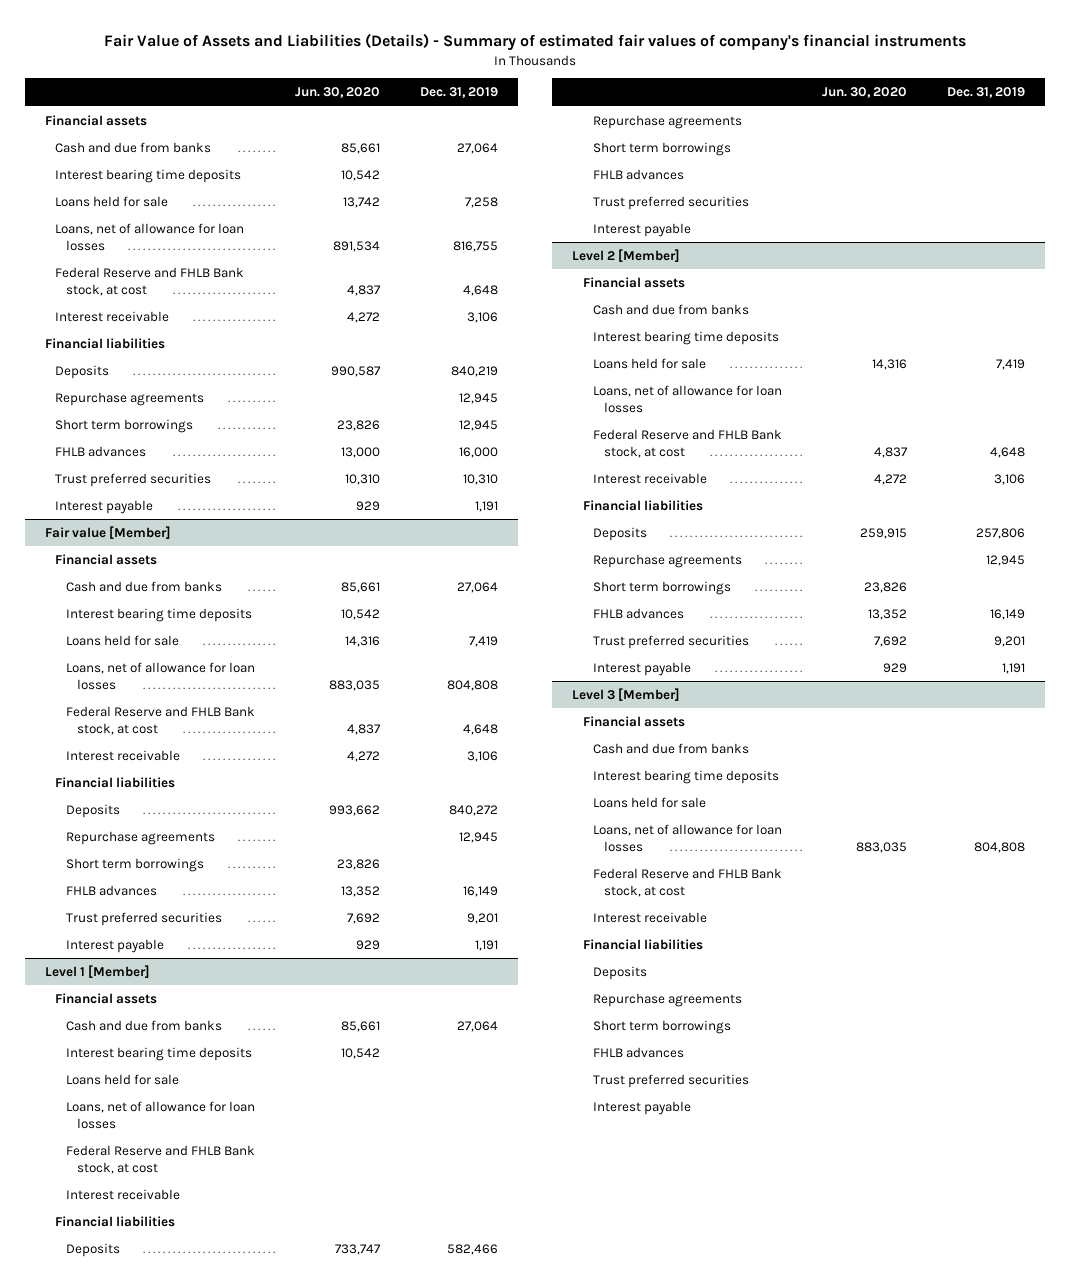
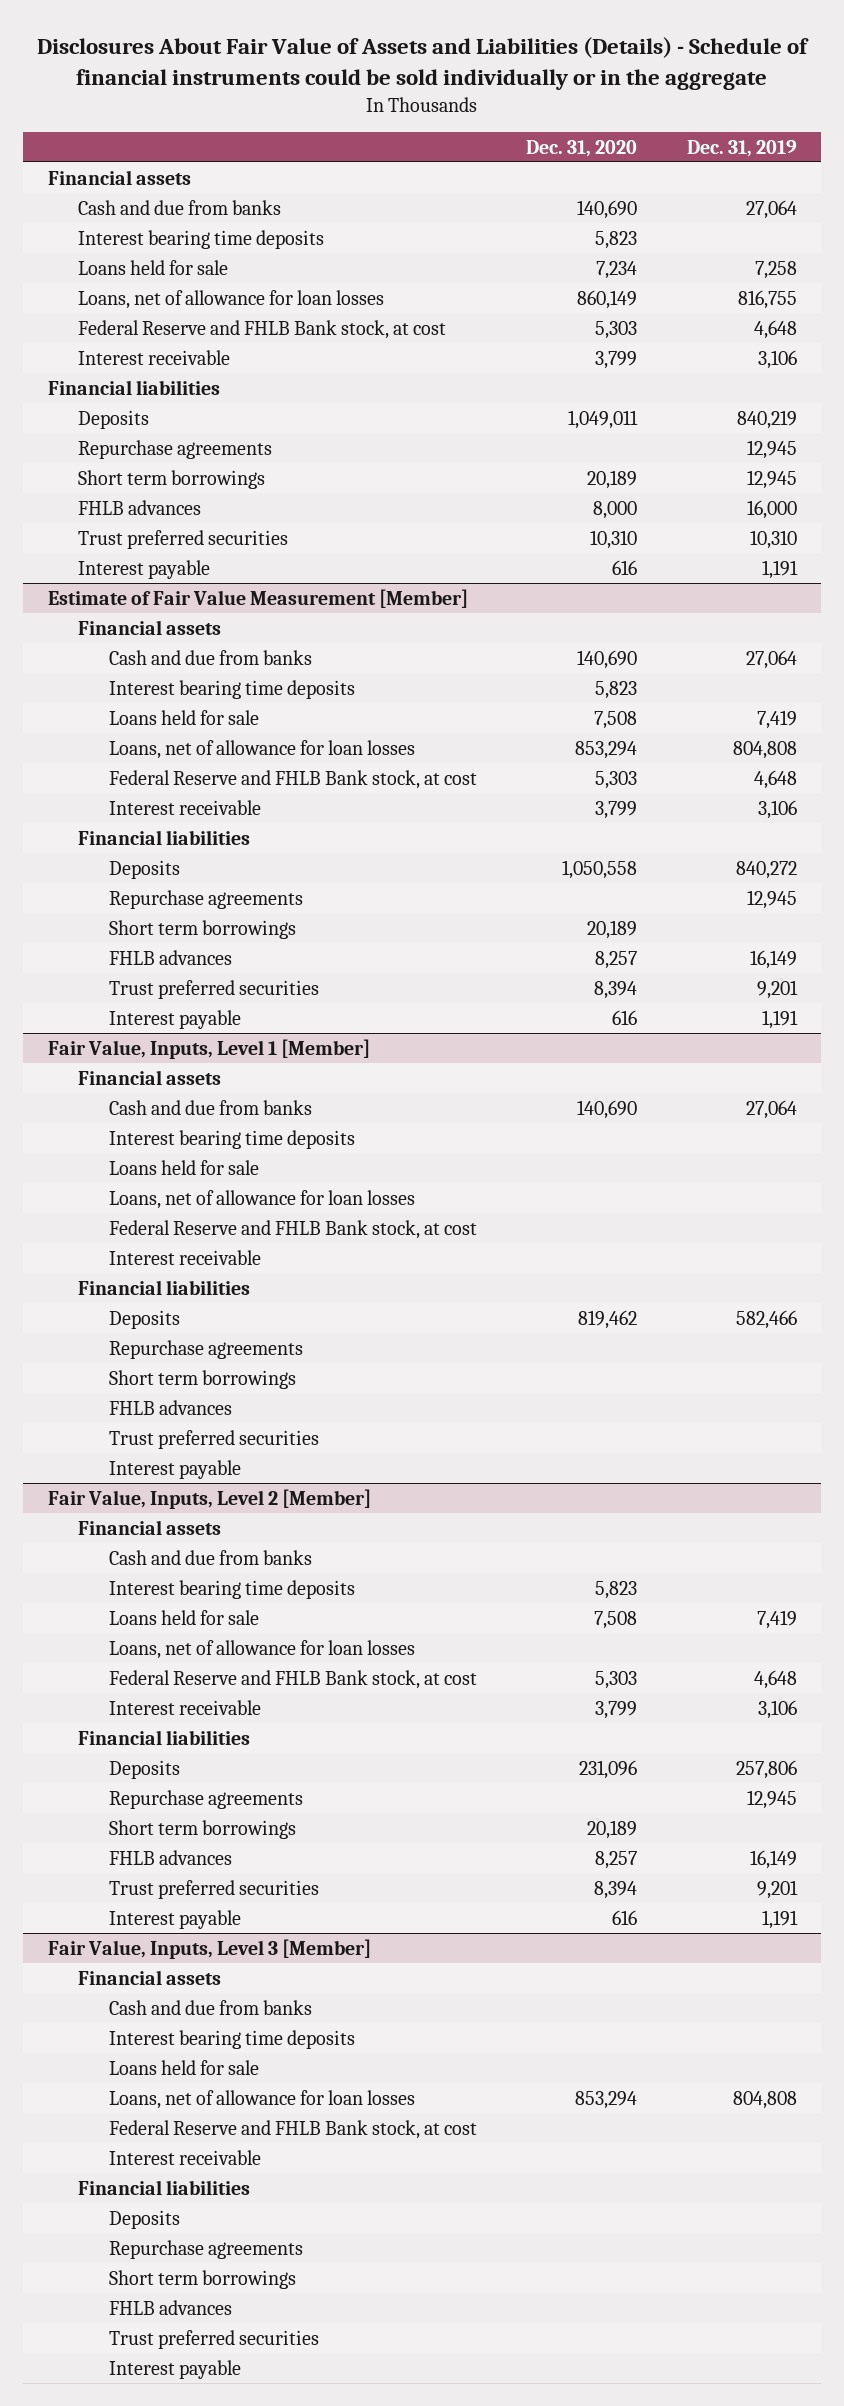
- Fair Value of Assets and Liabilities (Details) - Summary of estimated fair values of company's financial instruments
+ Disclosures About Fair Value of Assets and Liabilities (Details) - Schedule of financial instruments could be sold individually or in the aggregate
- | Jun. 30, 2020 | Dec. 31, 2019
+ | Dec. 31, 2020 | Dec. 31, 2019
- Fair value [Member]
+ Estimate of Fair Value Measurement [Member]
- Level 1 [Member]
+ Fair Value, Inputs, Level 1 [Member]
- Level 2 [Member]
+ Fair Value, Inputs, Level 2 [Member]
- Level 3 [Member]
+ Fair Value, Inputs, Level 3 [Member]

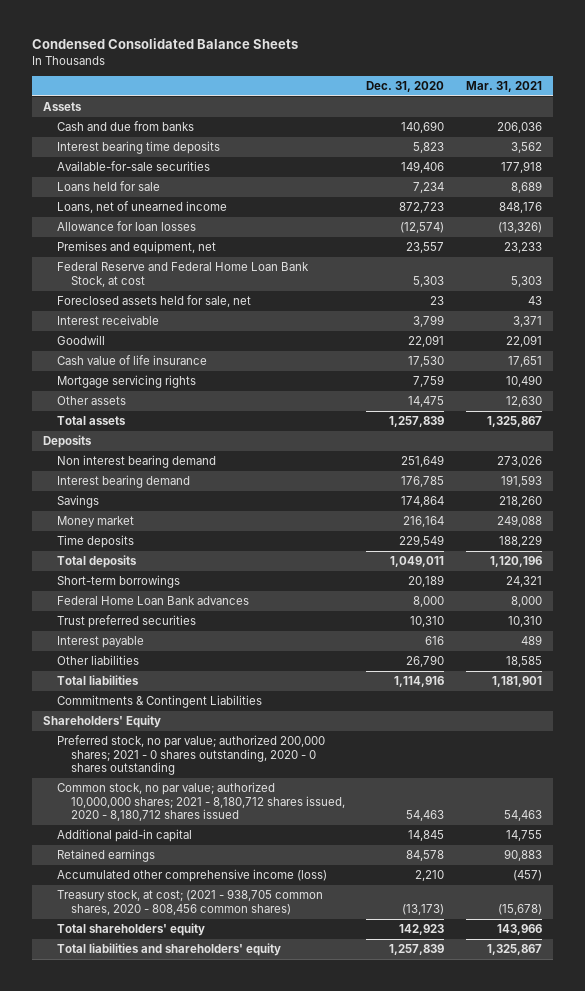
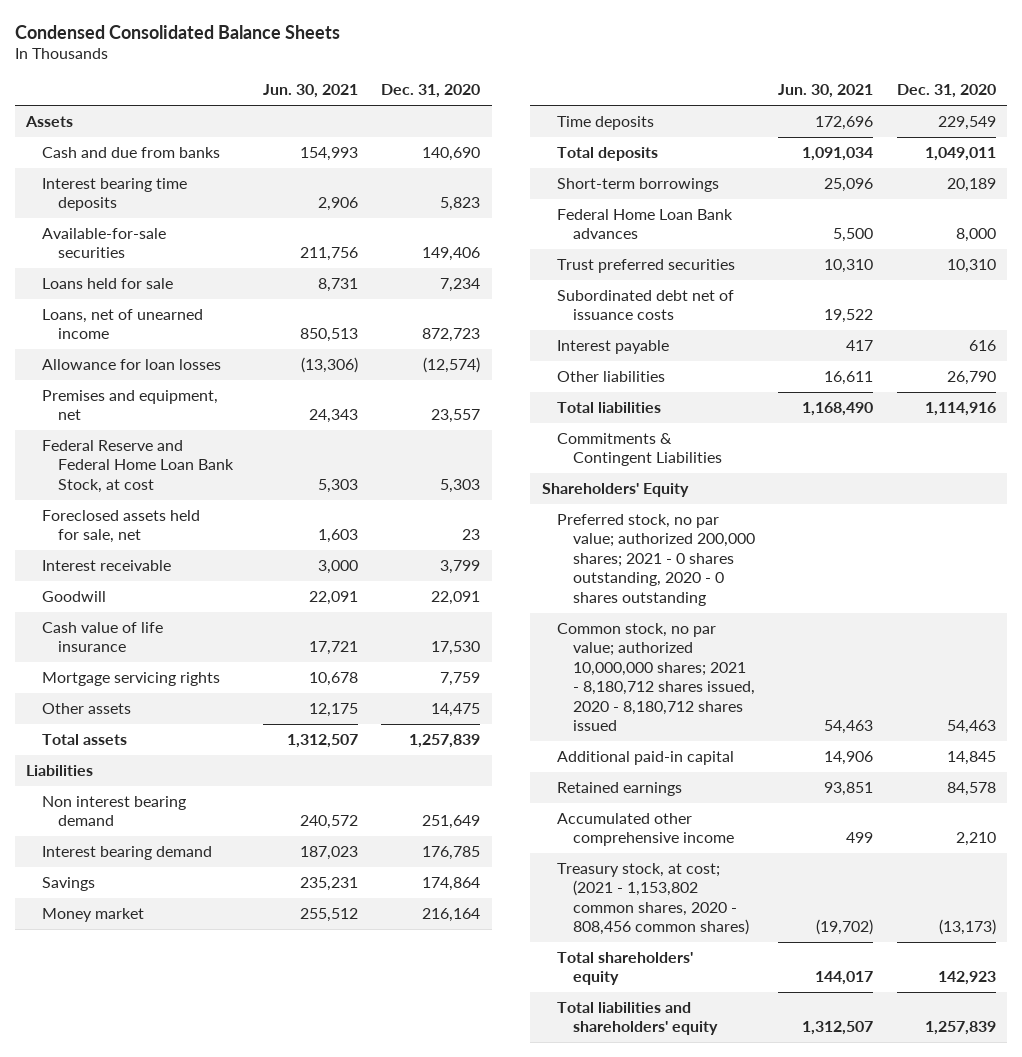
- | Dec. 31, 2020 | Mar. 31, 2021
+ | Jun. 30, 2021 | Dec. 31, 2020
- Deposits
+ Liabilities
+ Subordinated debt net of issuance costs | 19,522 |
- Accumulated other comprehensive income (loss) | 2,210 | (457)
- Treasury stock, at cost; (2021 - 938,705 common shares, 2020 - 808,456 common shares) | (13,173) | (15,678)
+ Accumulated other comprehensive income | 499 | 2,210
+ Treasury stock, at cost; (2021 - 1,153,802 common shares, 2020 - 808,456 common shares) | (19,702) | (13,173)

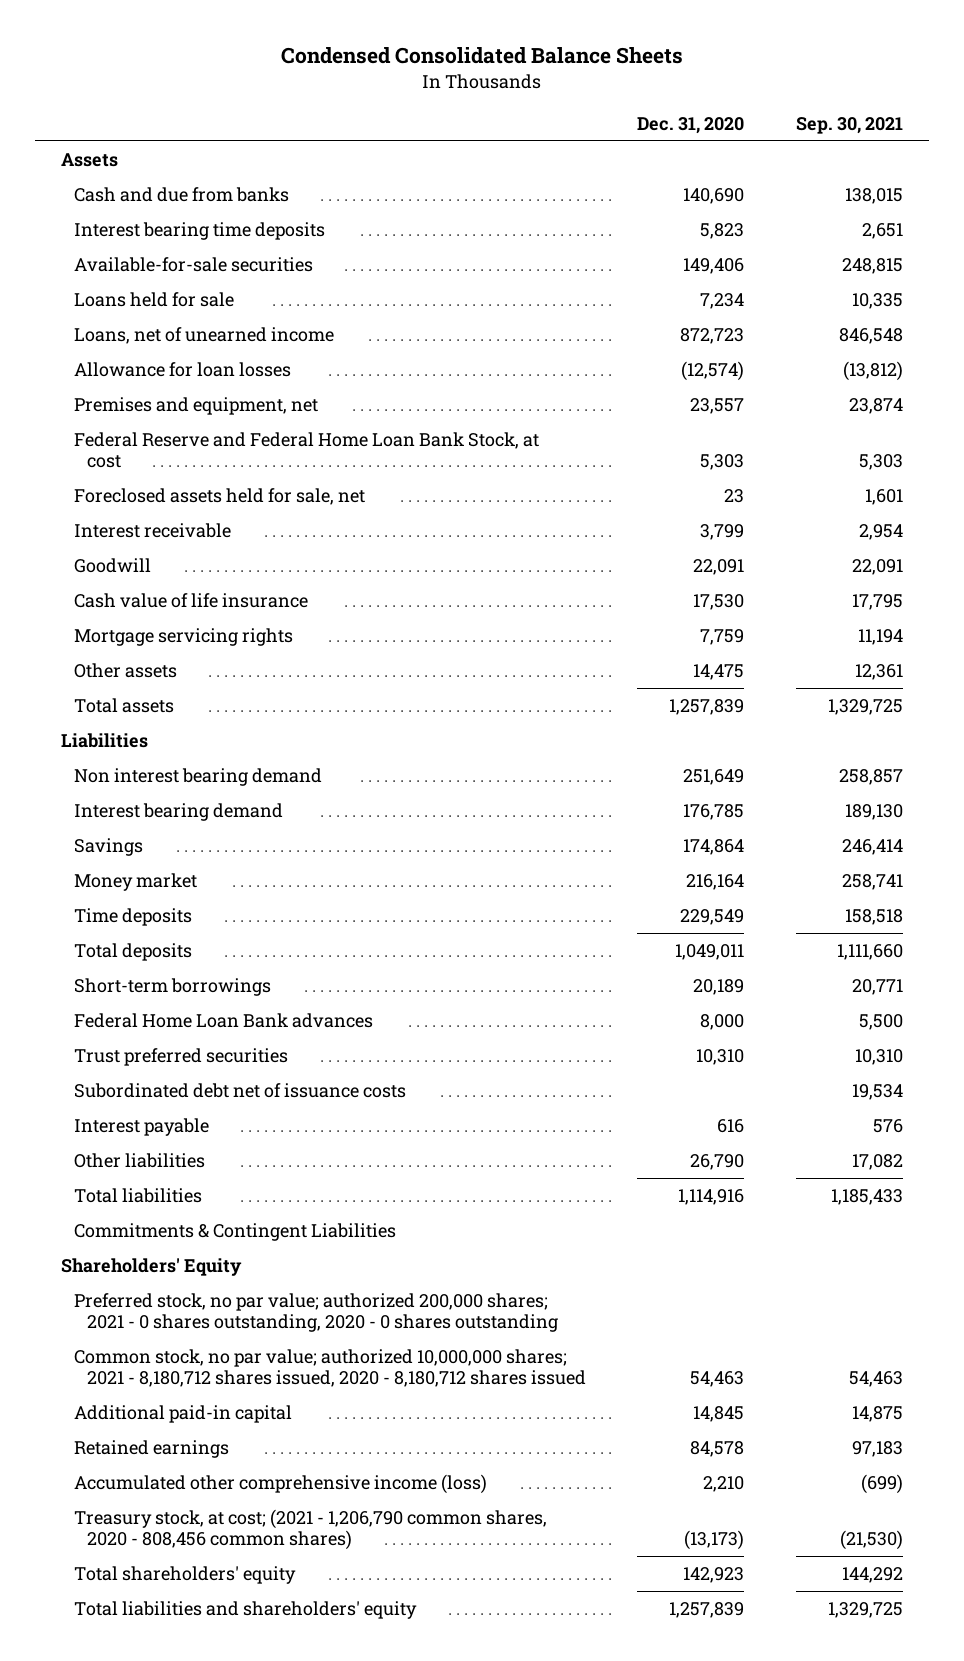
- | Jun. 30, 2021 | Dec. 31, 2020
+ | Dec. 31, 2020 | Sep. 30, 2021
- Accumulated other comprehensive income | 499 | 2,210
- Treasury stock, at cost; (2021 - 1,153,802 common shares, 2020 - 808,456 common shares) | (19,702) | (13,173)
+ Accumulated other comprehensive income (loss) | 2,210 | (699)
+ Treasury stock, at cost; (2021 - 1,206,790 common shares, 2020 - 808,456 common shares) | (13,173) | (21,530)

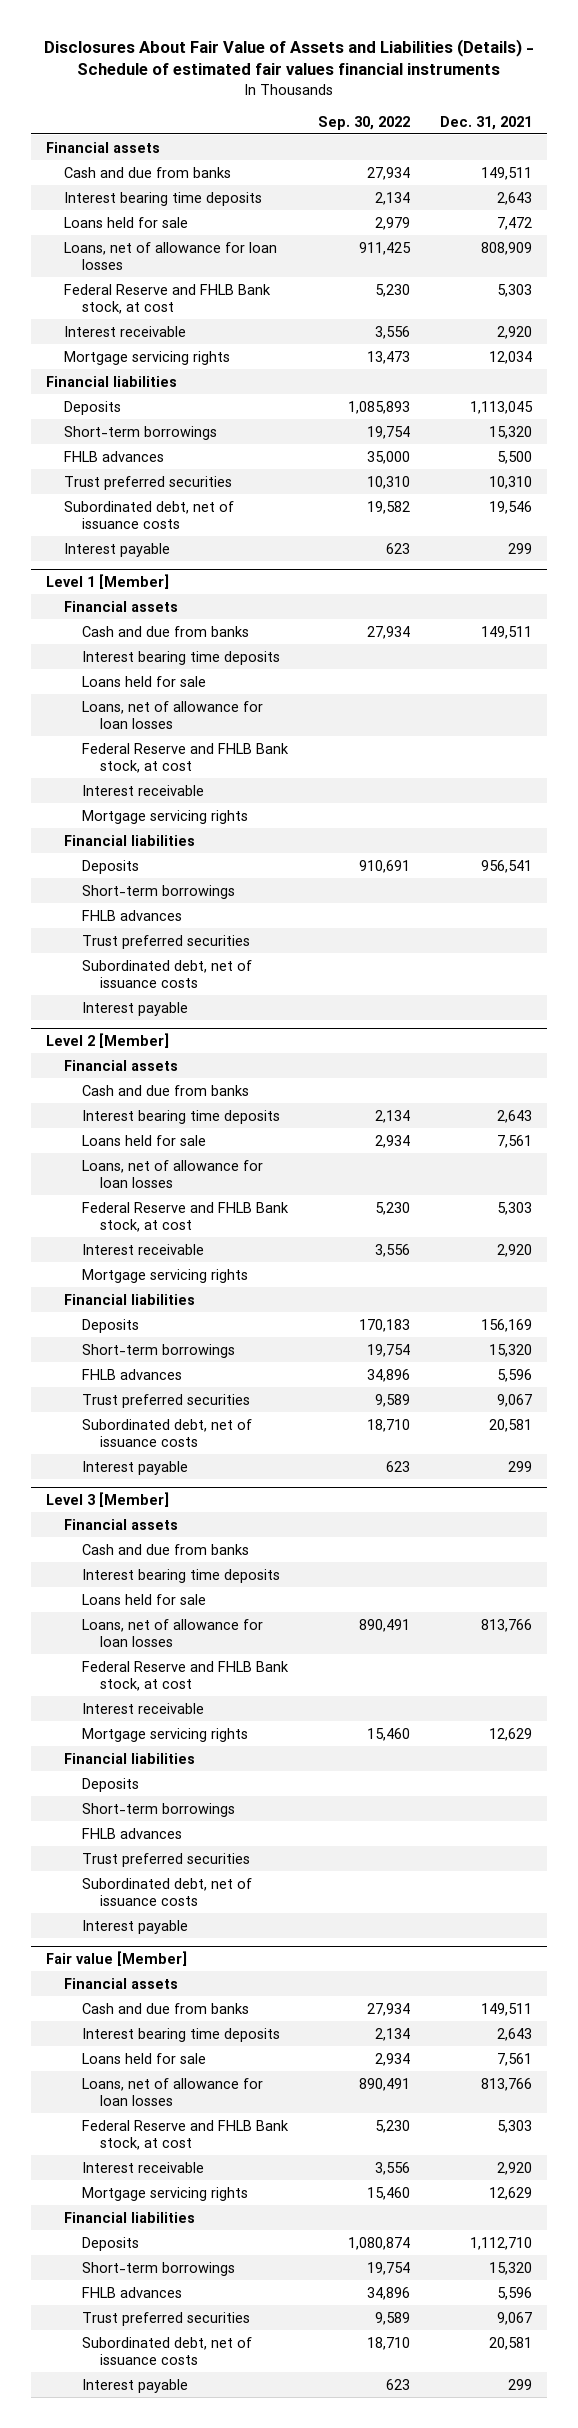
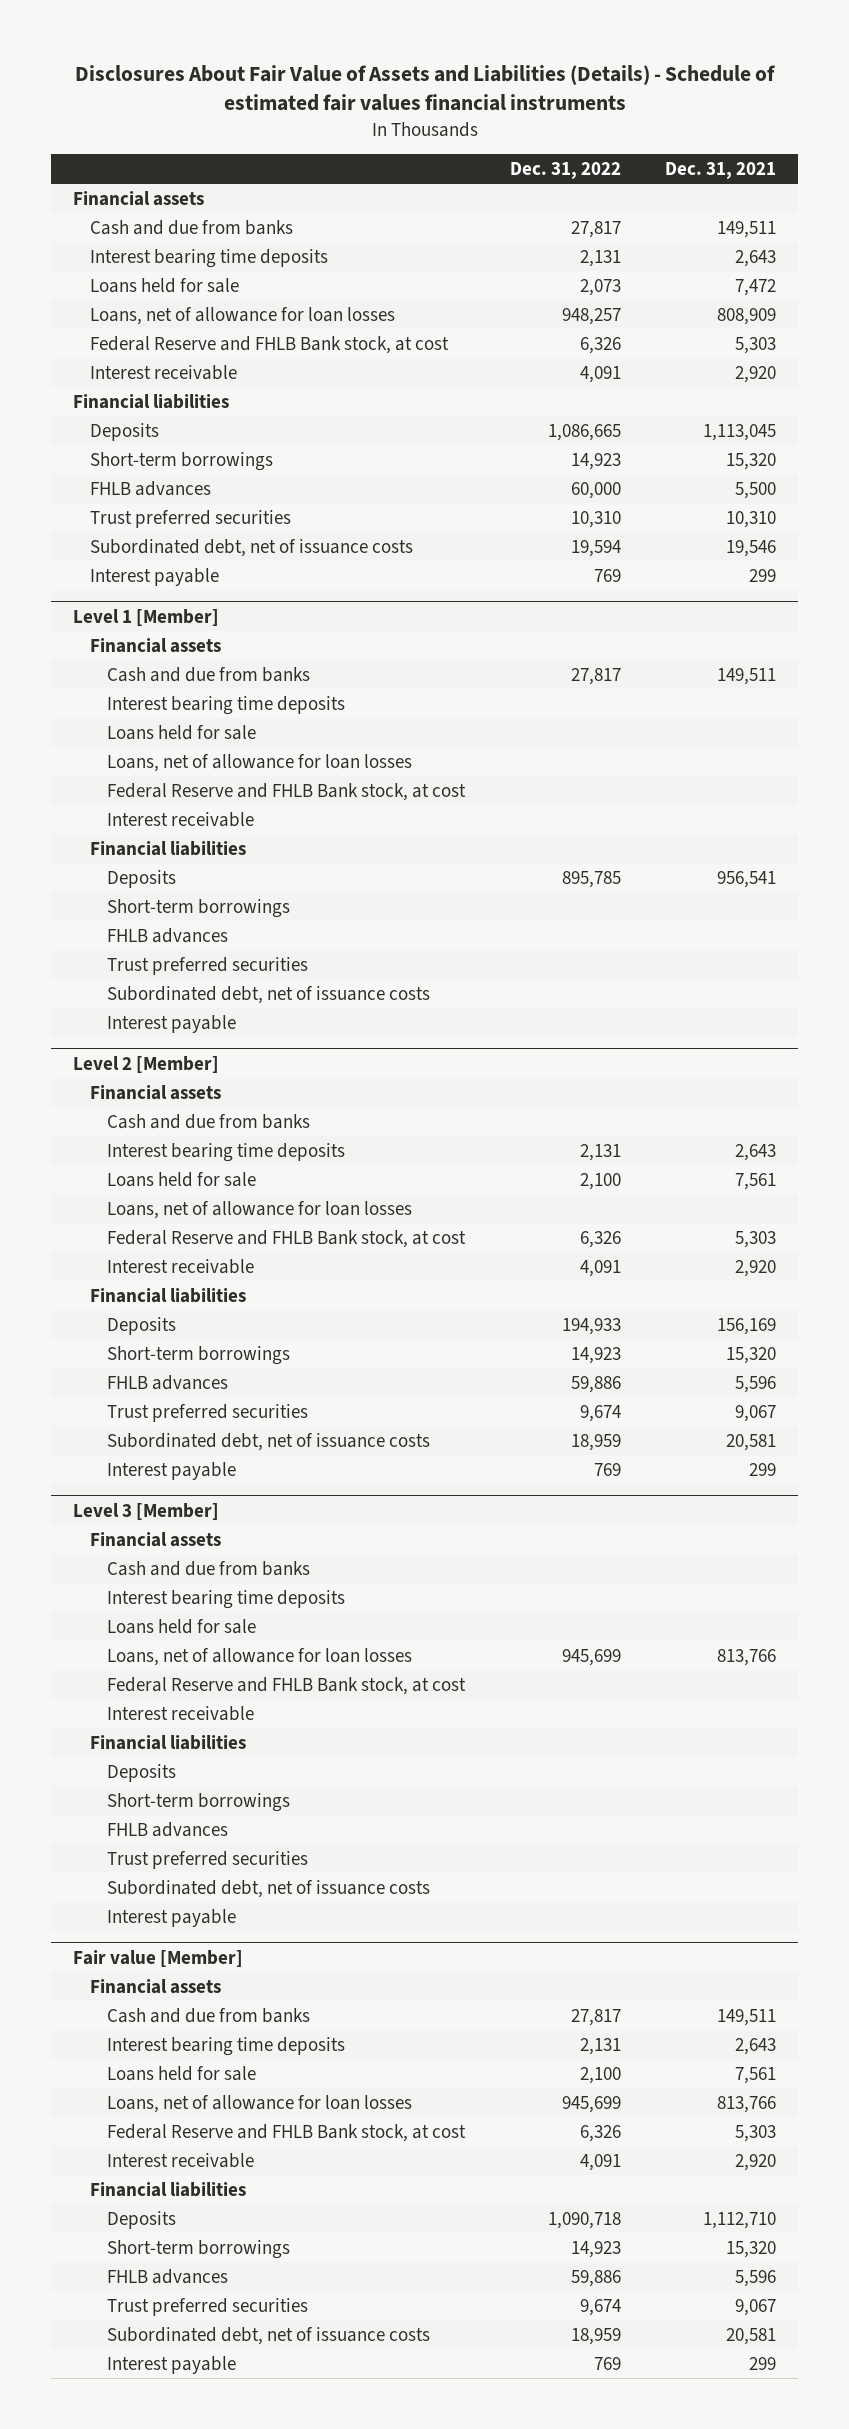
- | Sep. 30, 2022 | Dec. 31, 2021
+ | Dec. 31, 2022 | Dec. 31, 2021
- Mortgage servicing rights | 13,473 | 12,034
@ Level 1 [Member]
- Mortgage servicing rights
@ Level 2 [Member]
- Mortgage servicing rights
@ Level 3 [Member]
- Mortgage servicing rights | 15,460 | 12,629
@ Fair value [Member]
- Mortgage servicing rights | 15,460 | 12,629

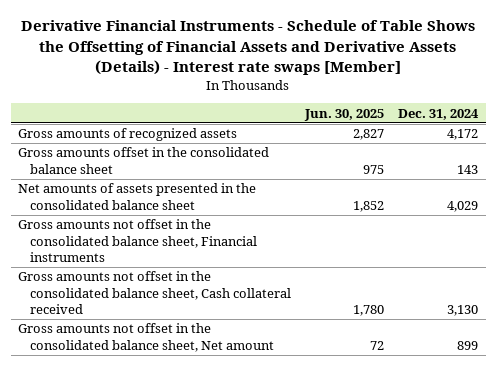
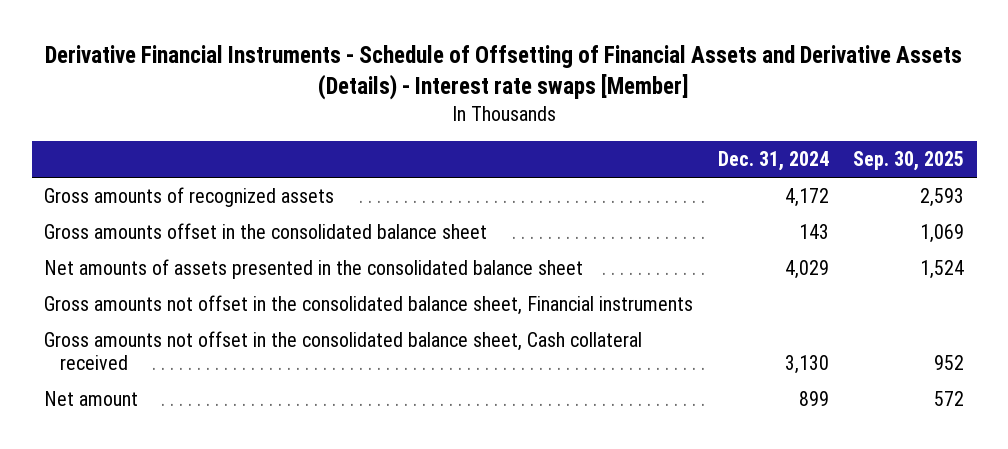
- Derivative Financial Instruments - Schedule of Table Shows the Offsetting of Financial Assets and Derivative Assets (Details) - Interest rate swaps [Member]
+ Derivative Financial Instruments - Schedule of Offsetting of Financial Assets and Derivative Assets (Details) - Interest rate swaps [Member]
- | Jun. 30, 2025 | Dec. 31, 2024
+ | Dec. 31, 2024 | Sep. 30, 2025
- Gross amounts not offset in the consolidated balance sheet, Net amount | 72 | 899
+ Net amount | 899 | 572

